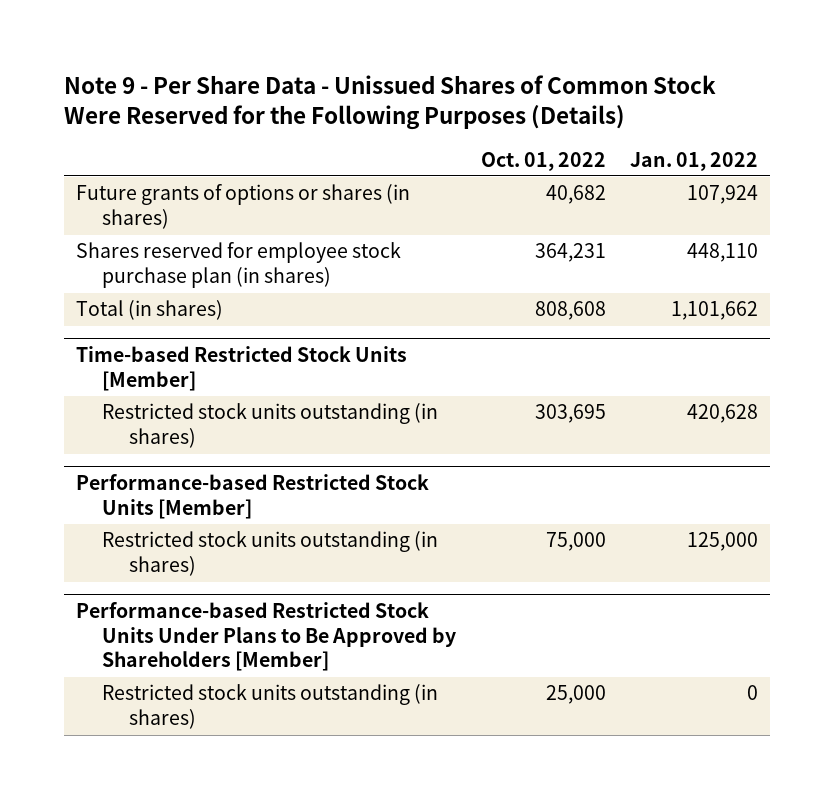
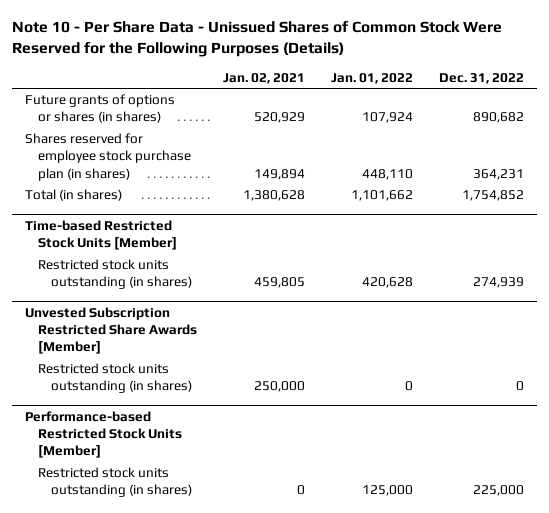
- Note 9 - Per Share Data - Unissued Shares of Common Stock Were Reserved for the Following Purposes (Details)
+ Note 10 - Per Share Data - Unissued Shares of Common Stock Were Reserved for the Following Purposes (Details)
- | Oct. 01, 2022 | Jan. 01, 2022
+ | Jan. 02, 2021 | Jan. 01, 2022 | Dec. 31, 2022
+ Unvested Subscription Restricted Share Awards [Member]
+ Restricted stock units outstanding (in shares) | 250,000 | 0 | 0
- Performance-based Restricted Stock Units Under Plans to Be Approved by Shareholders [Member]
- Restricted stock units outstanding (in shares) | 25,000 | 0

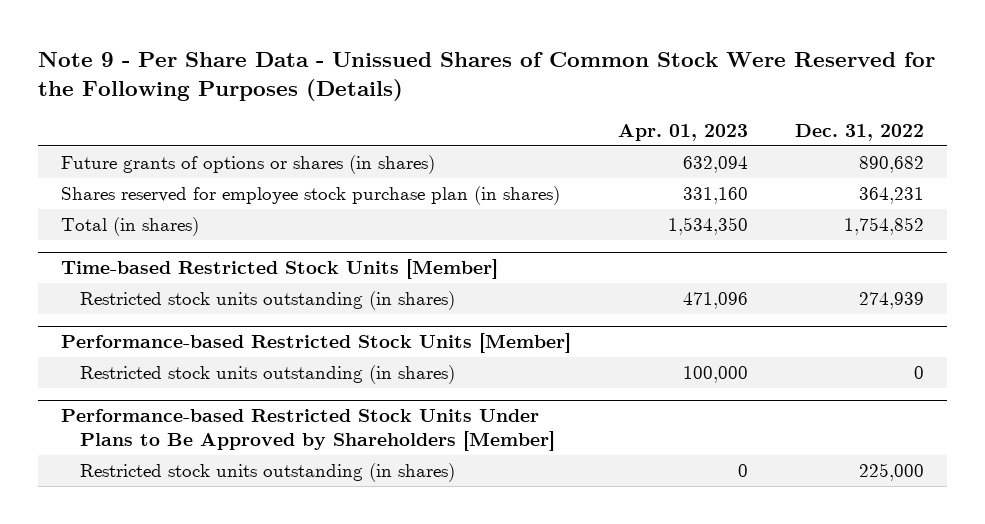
- Note 10 - Per Share Data - Unissued Shares of Common Stock Were Reserved for the Following Purposes (Details)
+ Note 9 - Per Share Data - Unissued Shares of Common Stock Were Reserved for the Following Purposes (Details)
- | Jan. 02, 2021 | Jan. 01, 2022 | Dec. 31, 2022
+ | Apr. 01, 2023 | Dec. 31, 2022
- Unvested Subscription Restricted Share Awards [Member]
- Restricted stock units outstanding (in shares) | 250,000 | 0 | 0
@ Performance-based Restricted Stock Units [Member]
+ Restricted stock units outstanding (in shares) | 100,000 | 0
+ Performance-based Restricted Stock Units Under Plans to Be Approved by Shareholders [Member]

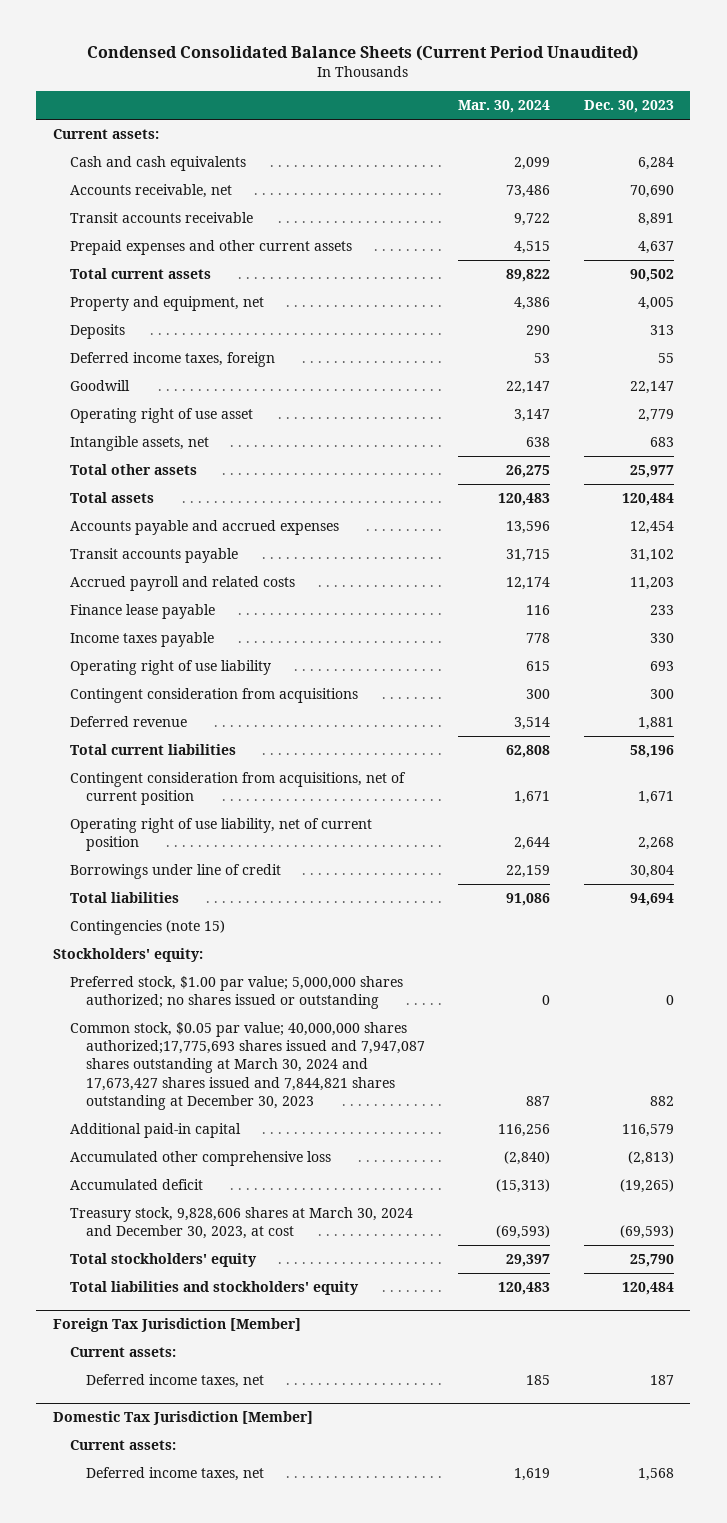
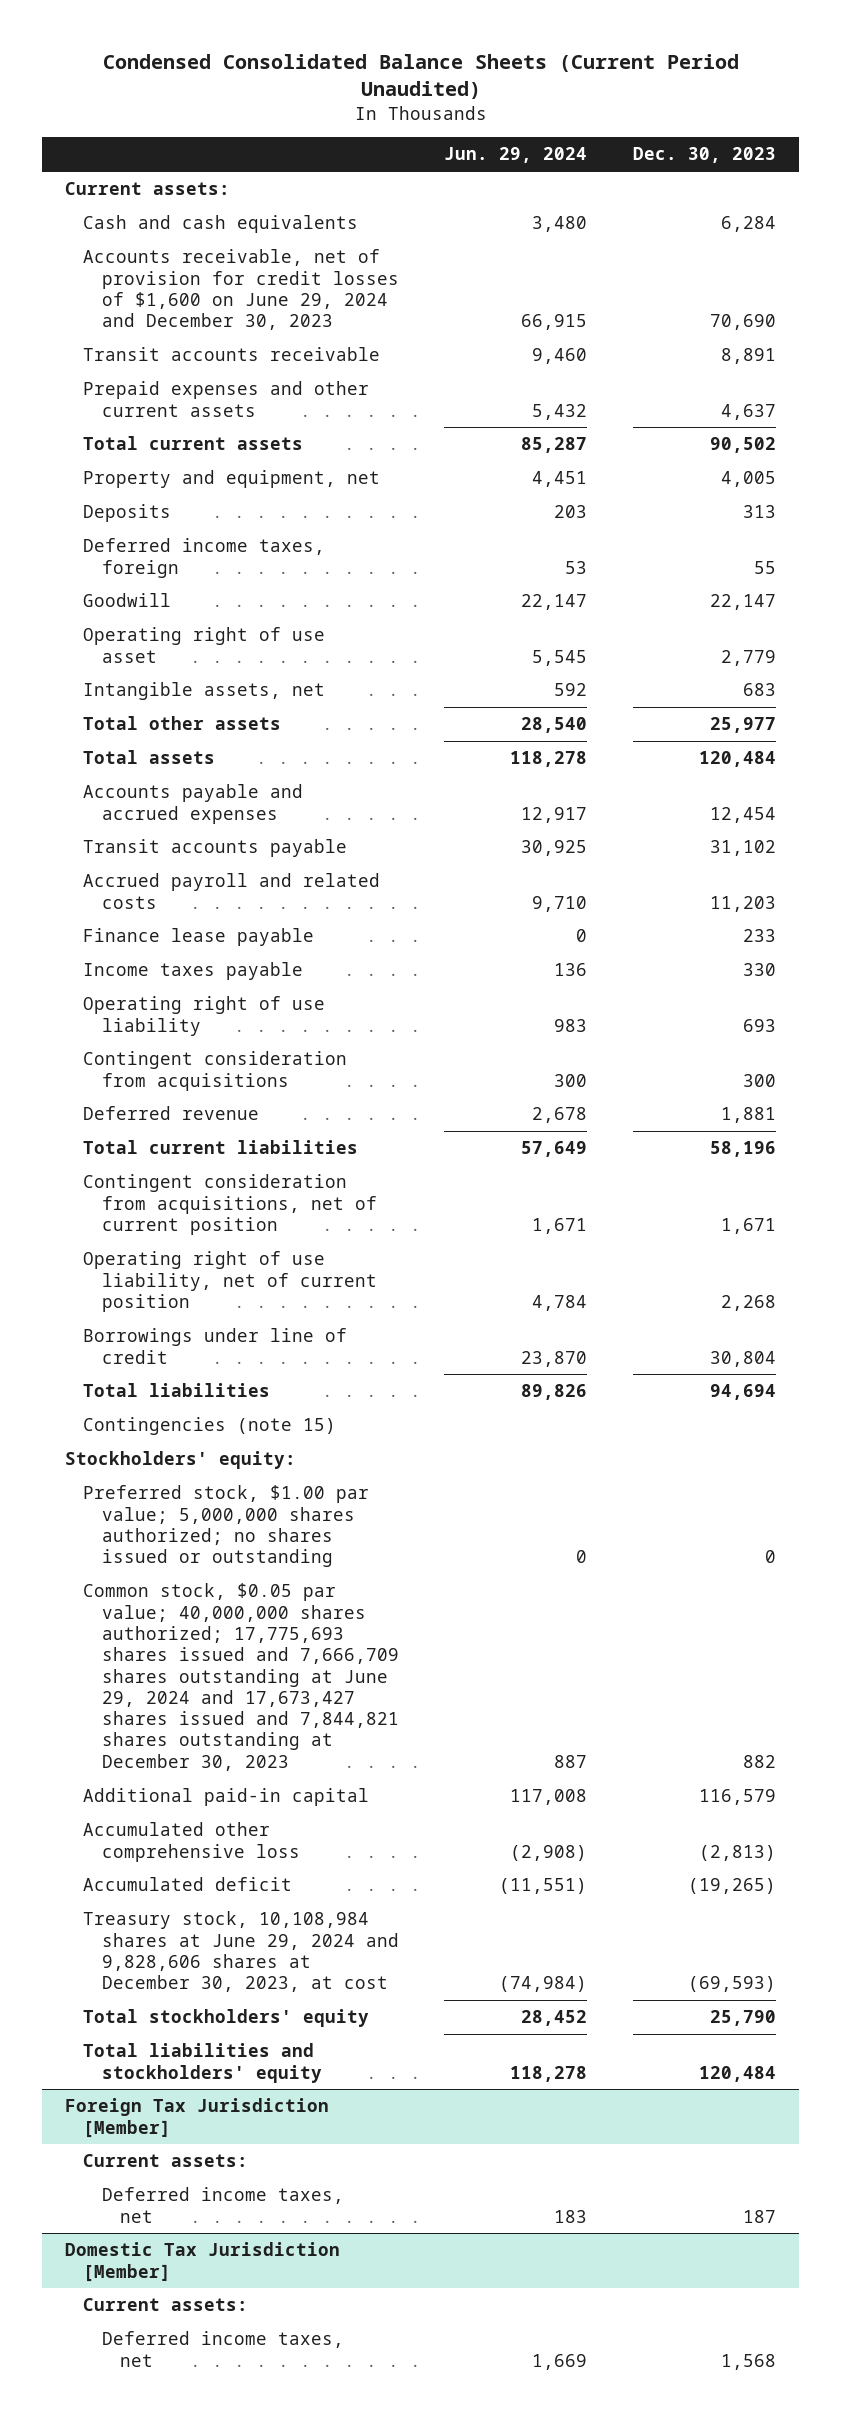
- | Mar. 30, 2024 | Dec. 30, 2023
+ | Jun. 29, 2024 | Dec. 30, 2023
- Accounts receivable, net | 73,486 | 70,690
+ Accounts receivable, net of provision for credit losses of $1,600 on June 29, 2024 and December 30, 2023 | 66,915 | 70,690
- Common stock, $0.05 par value; 40,000,000 shares authorized;17,775,693 shares issued and 7,947,087 shares outstanding at March 30, 2024 and 17,673,427 shares issued and 7,844,821 shares outstanding at December 30, 2023 | 887 | 882
+ Common stock, $0.05 par value; 40,000,000 shares authorized; 17,775,693 shares issued and 7,666,709 shares outstanding at June 29, 2024 and 17,673,427 shares issued and 7,844,821 shares outstanding at December 30, 2023 | 887 | 882
- Treasury stock, 9,828,606 shares at March 30, 2024 and December 30, 2023, at cost | (69,593) | (69,593)
+ Treasury stock, 10,108,984 shares at June 29, 2024 and 9,828,606 shares at December 30, 2023, at cost | (74,984) | (69,593)

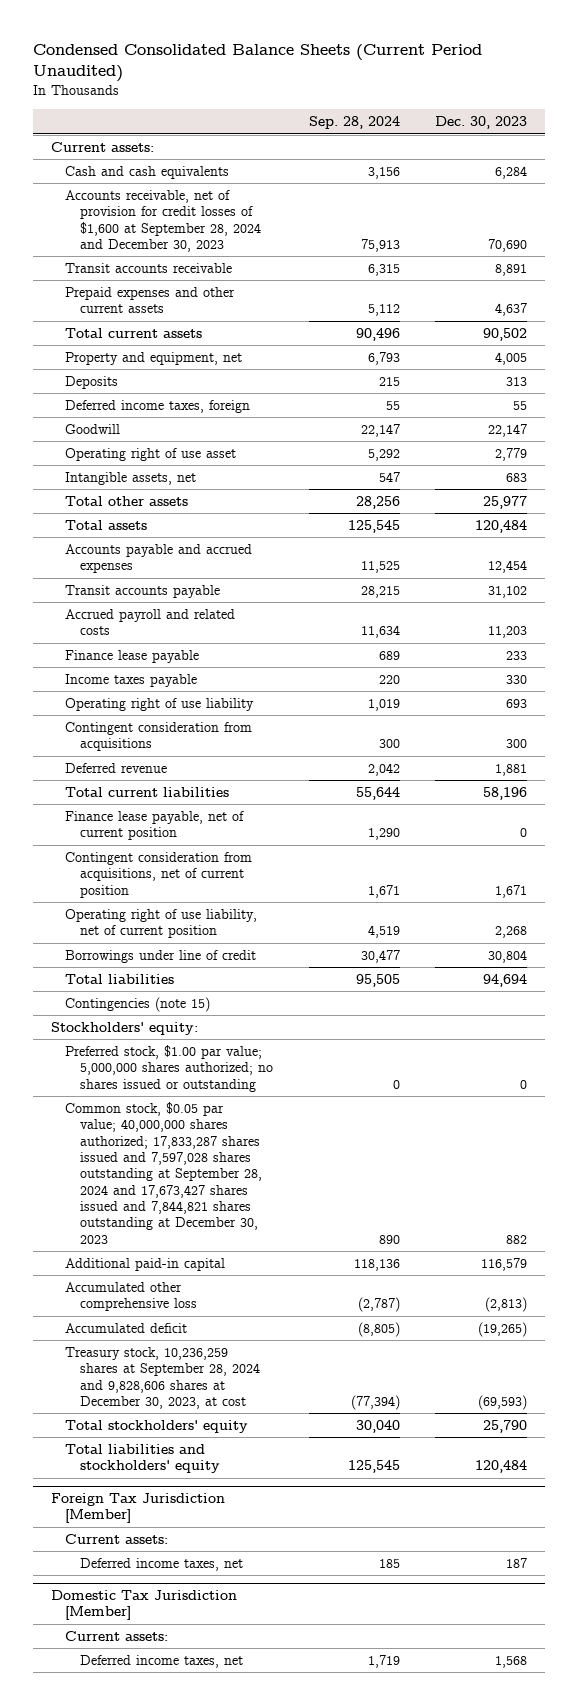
- | Jun. 29, 2024 | Dec. 30, 2023
+ | Sep. 28, 2024 | Dec. 30, 2023
- Accounts receivable, net of provision for credit losses of $1,600 on June 29, 2024 and December 30, 2023 | 66,915 | 70,690
+ Accounts receivable, net of provision for credit losses of $1,600 at September 28, 2024 and December 30, 2023 | 75,913 | 70,690
+ Finance lease payable, net of current position | 1,290 | 0
- Common stock, $0.05 par value; 40,000,000 shares authorized; 17,775,693 shares issued and 7,666,709 shares outstanding at June 29, 2024 and 17,673,427 shares issued and 7,844,821 shares outstanding at December 30, 2023 | 887 | 882
+ Common stock, $0.05 par value; 40,000,000 shares authorized; 17,833,287 shares issued and 7,597,028 shares outstanding at September 28, 2024 and 17,673,427 shares issued and 7,844,821 shares outstanding at December 30, 2023 | 890 | 882
- Treasury stock, 10,108,984 shares at June 29, 2024 and 9,828,606 shares at December 30, 2023, at cost | (74,984) | (69,593)
+ Treasury stock, 10,236,259 shares at September 28, 2024 and 9,828,606 shares at December 30, 2023, at cost | (77,394) | (69,593)

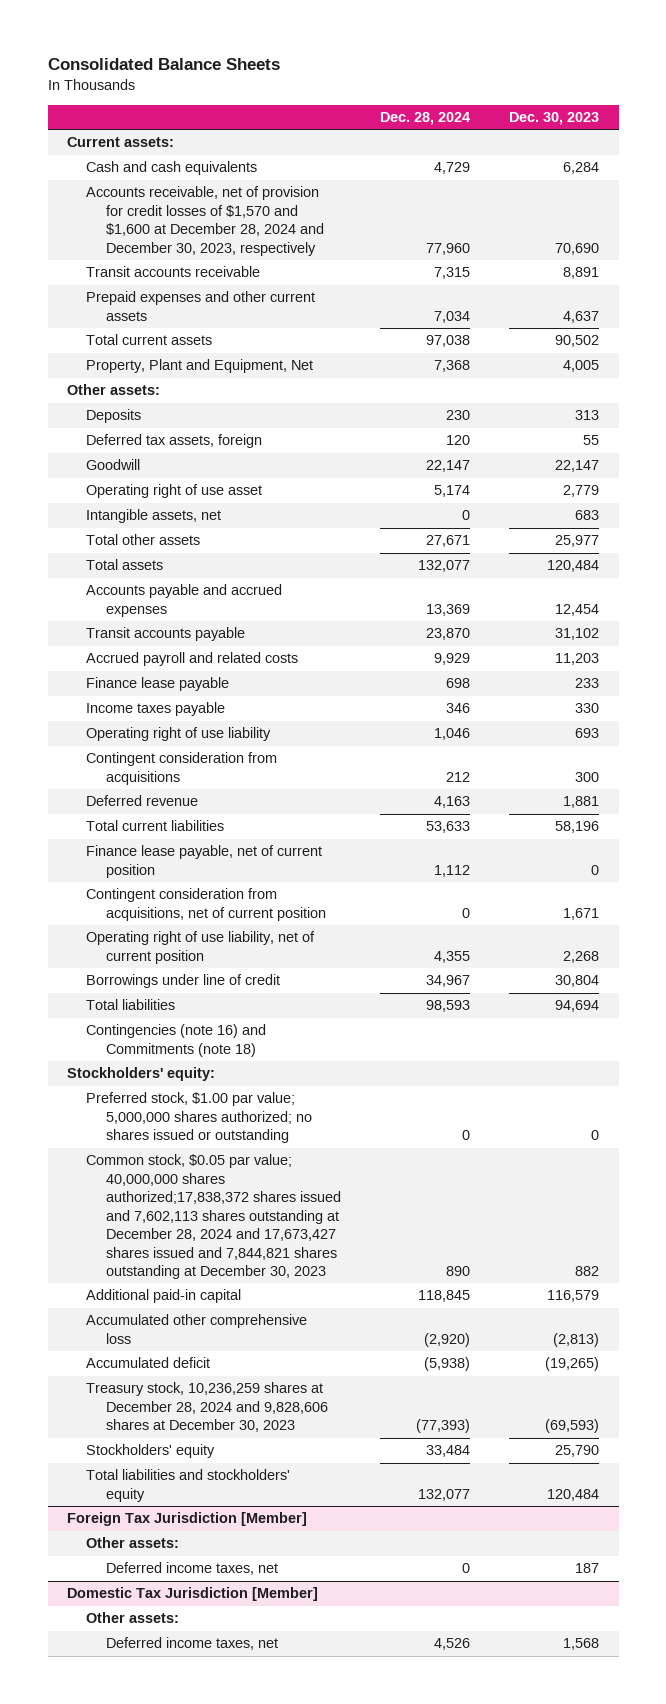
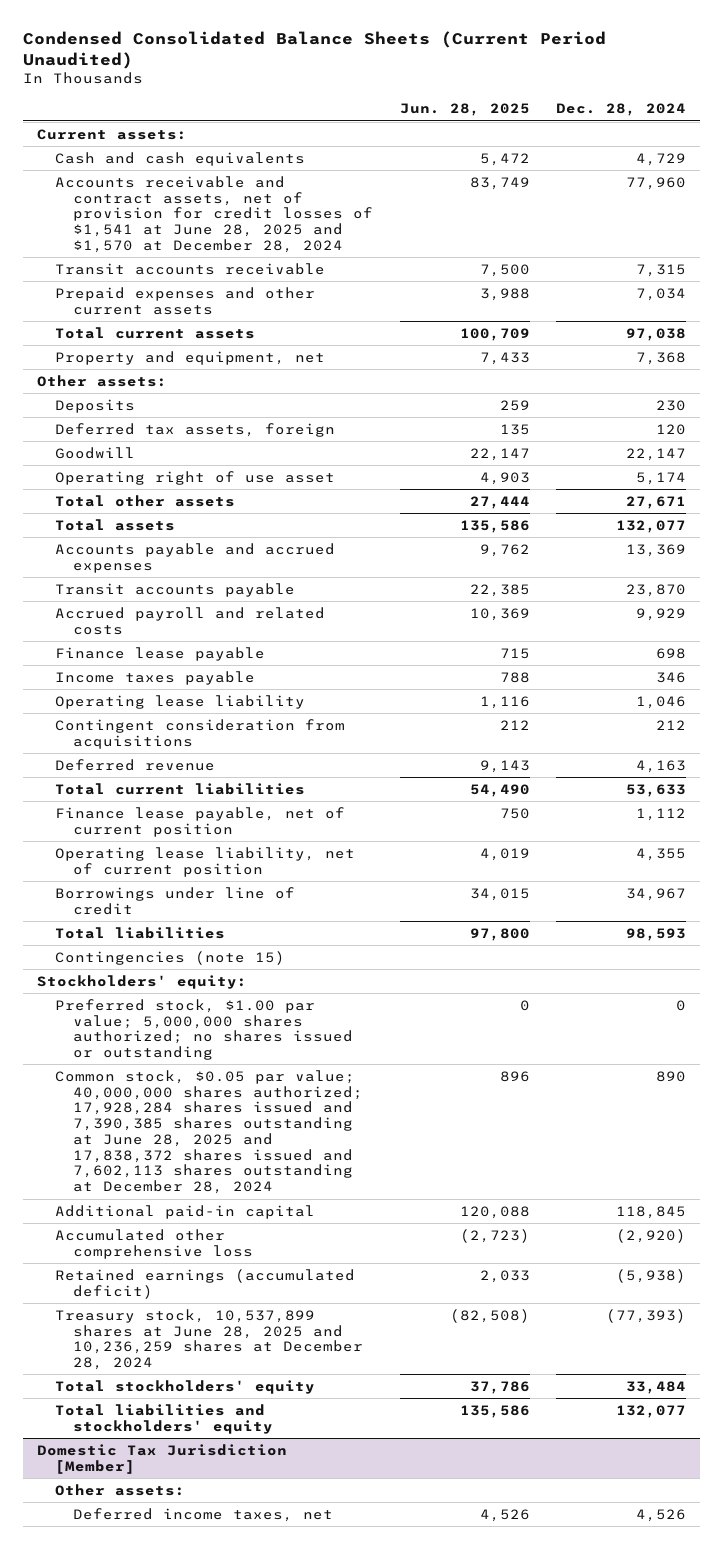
- Consolidated Balance Sheets
+ Condensed Consolidated Balance Sheets (Current Period Unaudited)
- | Dec. 28, 2024 | Dec. 30, 2023
+ | Jun. 28, 2025 | Dec. 28, 2024
- Accounts receivable, net of provision for credit losses of $1,570 and $1,600 at December 28, 2024 and December 30, 2023, respectively | 77,960 | 70,690
+ Accounts receivable and contract assets, net of provision for credit losses of $1,541 at June 28, 2025 and $1,570 at December 28, 2024 | 83,749 | 77,960
- Property, Plant and Equipment, Net | 7,368 | 4,005
+ Property and equipment, net | 7,433 | 7,368
- Intangible assets, net | 0 | 683
- Operating right of use liability | 1,046 | 693
+ Operating lease liability | 1,116 | 1,046
- Contingent consideration from acquisitions, net of current position | 0 | 1,671
- Operating right of use liability, net of current position | 4,355 | 2,268
+ Operating lease liability, net of current position | 4,019 | 4,355
- Contingencies (note 16) and Commitments (note 18)
+ Contingencies (note 15)
- Common stock, $0.05 par value; 40,000,000 shares authorized;17,838,372 shares issued and 7,602,113 shares outstanding at December 28, 2024 and 17,673,427 shares issued and 7,844,821 shares outstanding at December 30, 2023 | 890 | 882
+ Common stock, $0.05 par value; 40,000,000 shares authorized; 17,928,284 shares issued and 7,390,385 shares outstanding at June 28, 2025 and 17,838,372 shares issued and 7,602,113 shares outstanding at December 28, 2024 | 896 | 890
- Accumulated deficit | (5,938) | (19,265)
- Treasury stock, 10,236,259 shares at December 28, 2024 and 9,828,606 shares at December 30, 2023 | (77,393) | (69,593)
- Stockholders' equity | 33,484 | 25,790
+ Retained earnings (accumulated deficit) | 2,033 | (5,938)
+ Treasury stock, 10,537,899 shares at June 28, 2025 and 10,236,259 shares at December 28, 2024 | (82,508) | (77,393)
+ Total stockholders' equity | 37,786 | 33,484
- Foreign Tax Jurisdiction [Member]
- Other assets:
- Deferred income taxes, net | 0 | 187

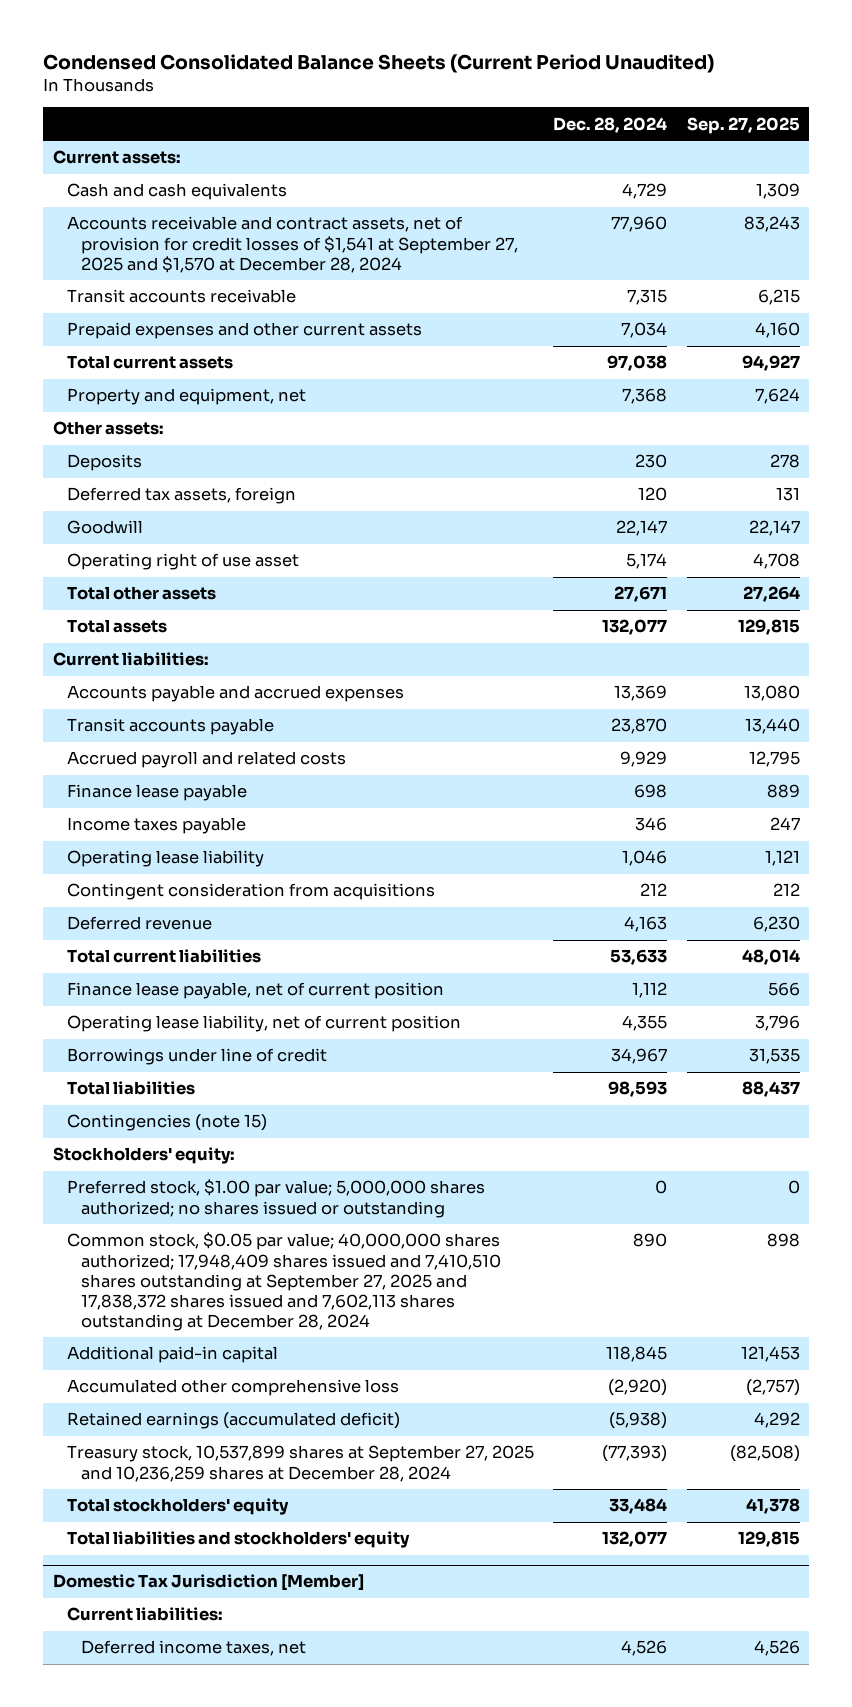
- | Jun. 28, 2025 | Dec. 28, 2024
+ | Dec. 28, 2024 | Sep. 27, 2025
- Accounts receivable and contract assets, net of provision for credit losses of $1,541 at June 28, 2025 and $1,570 at December 28, 2024 | 83,749 | 77,960
+ Accounts receivable and contract assets, net of provision for credit losses of $1,541 at September 27, 2025 and $1,570 at December 28, 2024 | 77,960 | 83,243
+ Current liabilities:
- Common stock, $0.05 par value; 40,000,000 shares authorized; 17,928,284 shares issued and 7,390,385 shares outstanding at June 28, 2025 and 17,838,372 shares issued and 7,602,113 shares outstanding at December 28, 2024 | 896 | 890
+ Common stock, $0.05 par value; 40,000,000 shares authorized; 17,948,409 shares issued and 7,410,510 shares outstanding at September 27, 2025 and 17,838,372 shares issued and 7,602,113 shares outstanding at December 28, 2024 | 890 | 898
- Treasury stock, 10,537,899 shares at June 28, 2025 and 10,236,259 shares at December 28, 2024 | (82,508) | (77,393)
+ Treasury stock, 10,537,899 shares at September 27, 2025 and 10,236,259 shares at December 28, 2024 | (77,393) | (82,508)
@ Domestic Tax Jurisdiction [Member]
- Other assets:
+ Current liabilities:

